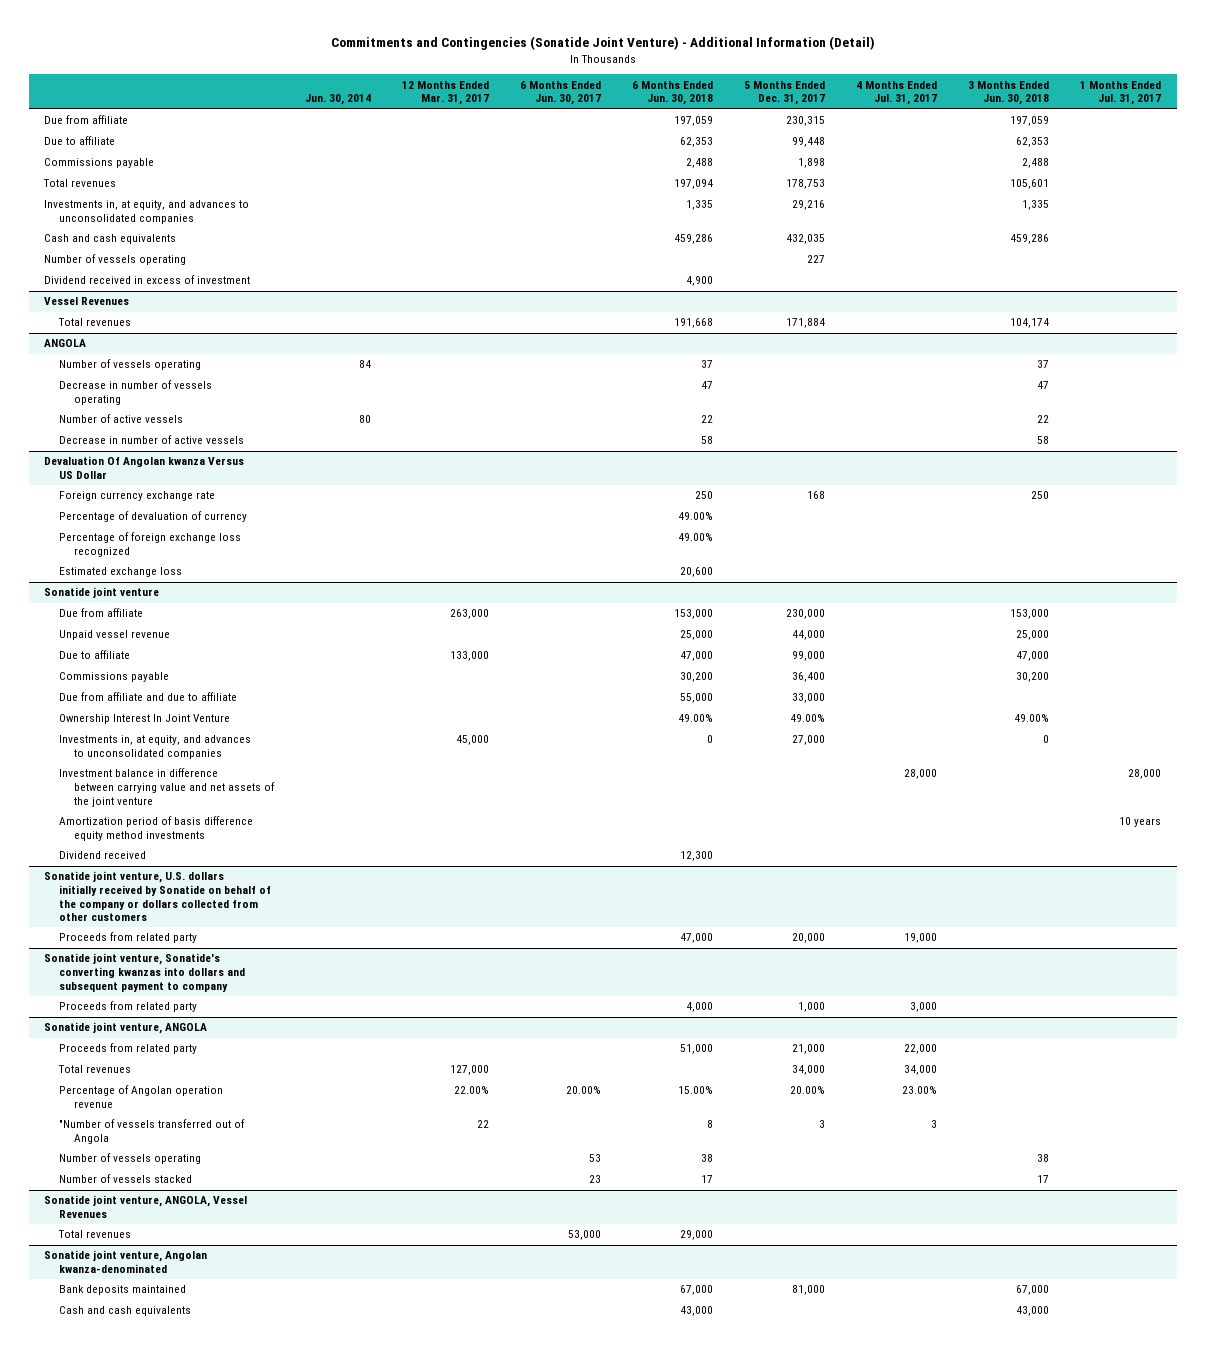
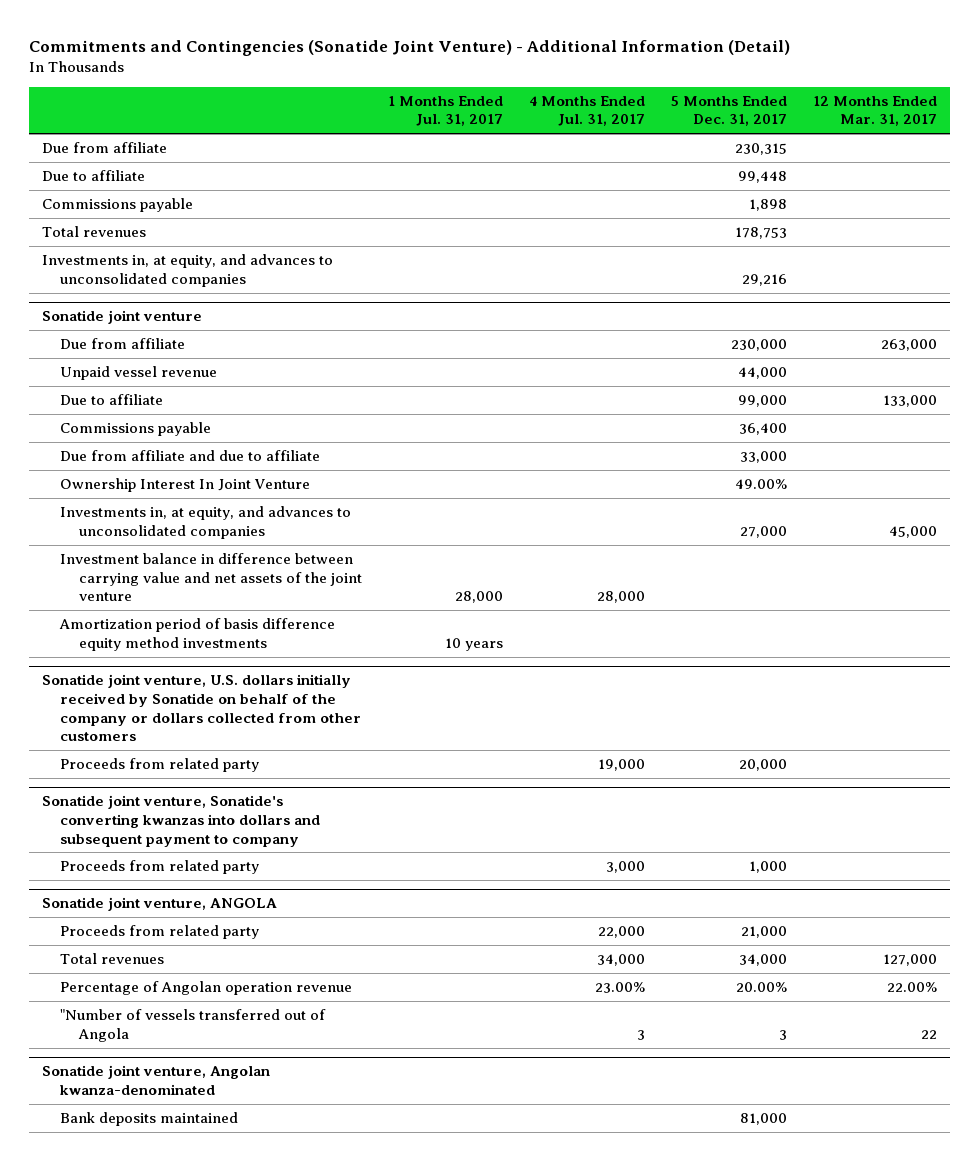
- | Jun. 30, 2014 | 12 Months Ended Mar. 31, 2017 | 6 Months Ended Jun. 30, 2017 | 6 Months Ended Jun. 30, 2018 | 5 Months Ended Dec. 31, 2017 | 4 Months Ended Jul. 31, 2017 | 3 Months Ended Jun. 30, 2018 | 1 Months Ended Jul. 31, 2017
+ | 1 Months Ended Jul. 31, 2017 | 4 Months Ended Jul. 31, 2017 | 5 Months Ended Dec. 31, 2017 | 12 Months Ended Mar. 31, 2017
- Cash and cash equivalents | | | | 459,286 | 432,035 | | 459,286 |
- Number of vessels operating | | | | | 227 | | |
- Dividend received in excess of investment | | | | 4,900 | | | |
- Vessel Revenues
- Total revenues | | | | 191,668 | 171,884 | | 104,174 |
- ANGOLA
- Number of vessels operating | 84 | | | 37 | | | 37 |
- Decrease in number of vessels operating | | | | 47 | | | 47 |
- Number of active vessels | 80 | | | 22 | | | 22 |
- Decrease in number of active vessels | | | | 58 | | | 58 |
- Devaluation Of Angolan kwanza Versus US Dollar
- Foreign currency exchange rate | | | | 250 | 168 | | 250 |
- Percentage of devaluation of currency | | | | 49.00% | | | |
- Percentage of foreign exchange loss recognized | | | | 49.00% | | | |
- Estimated exchange loss | | | | 20,600 | | | |
@ Sonatide joint venture
- Dividend received | | | | 12,300 | | | |
@ Sonatide joint venture, ANGOLA
- Number of vessels operating | | | 53 | 38 | | | 38 |
- Number of vessels stacked | | | 23 | 17 | | | 17 |
- Sonatide joint venture, ANGOLA, Vessel Revenues
- Total revenues | | | 53,000 | 29,000 | | | |
@ Sonatide joint venture, Angolan kwanza-denominated
- Cash and cash equivalents | | | | 43,000 | | | 43,000 |

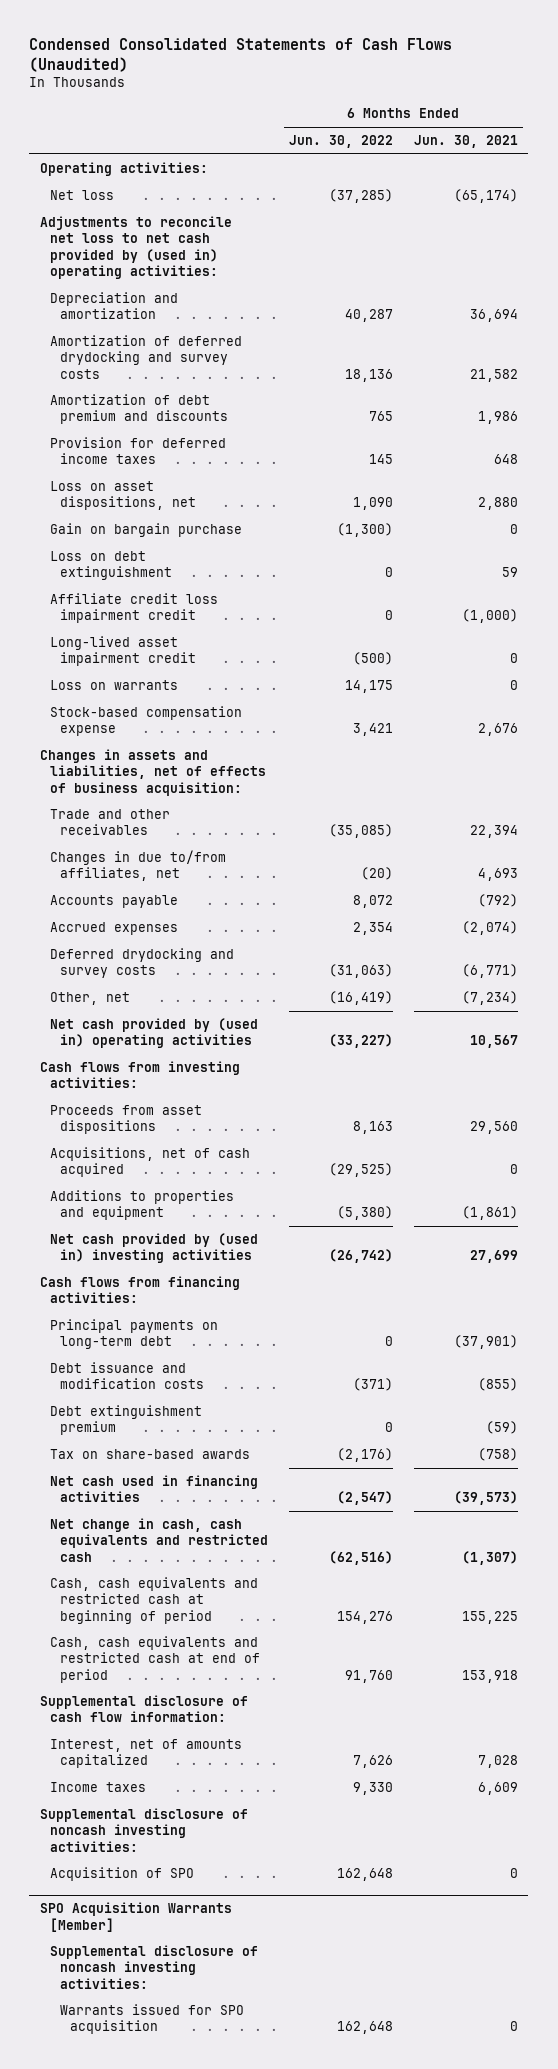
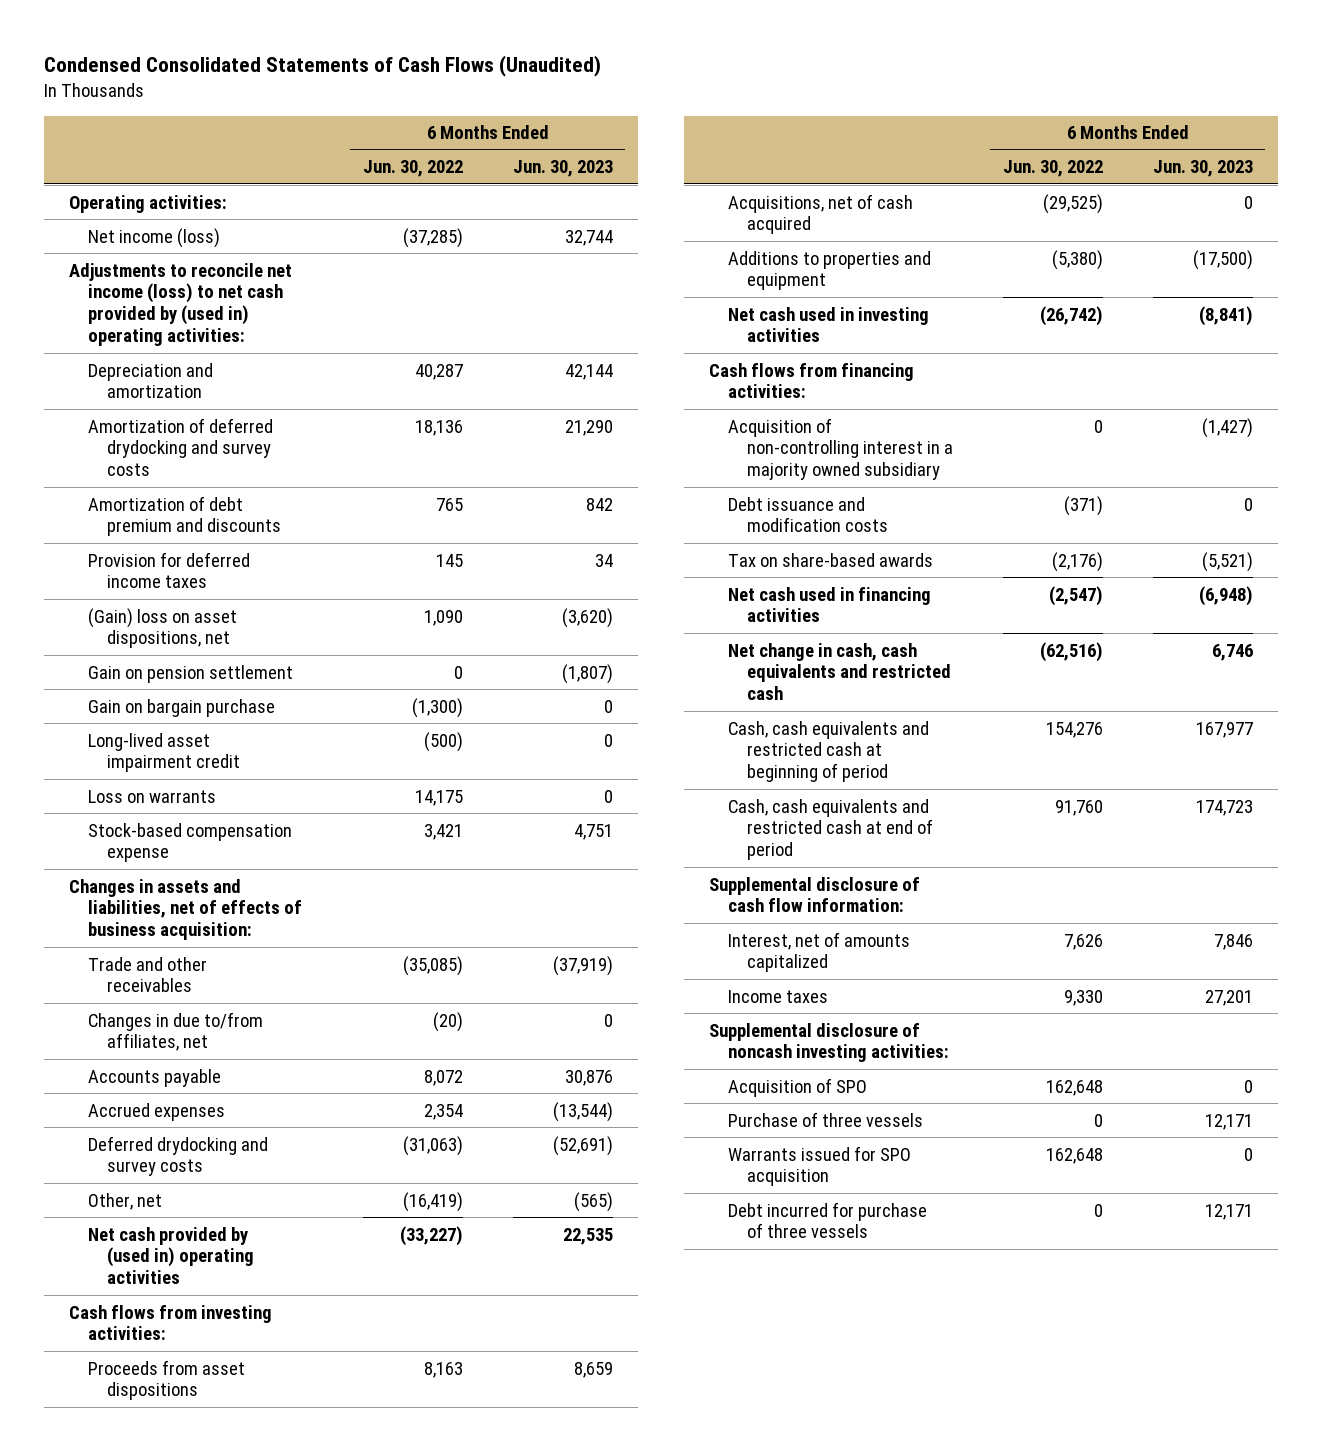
- | 6 Months Ended Jun. 30, 2022 | 6 Months Ended Jun. 30, 2021
+ | 6 Months Ended Jun. 30, 2022 | 6 Months Ended Jun. 30, 2023
- Net loss | (37,285) | (65,174)
- Adjustments to reconcile net loss to net cash provided by (used in) operating activities:
+ Net income (loss) | (37,285) | 32,744
+ Adjustments to reconcile net income (loss) to net cash provided by (used in) operating activities:
- Loss on asset dispositions, net | 1,090 | 2,880
+ (Gain) loss on asset dispositions, net | 1,090 | (3,620)
+ Gain on pension settlement | 0 | (1,807)
- Loss on debt extinguishment | 0 | 59
- Affiliate credit loss impairment credit | 0 | (1,000)
- Net cash provided by (used in) investing activities | (26,742) | 27,699
+ Net cash used in investing activities | (26,742) | (8,841)
- Principal payments on long-term debt | 0 | (37,901)
+ Acquisition of non-controlling interest in a majority owned subsidiary | 0 | (1,427)
- Debt extinguishment premium | 0 | (59)
- SPO Acquisition Warrants [Member]
- Supplemental disclosure of noncash investing activities:
+ Purchase of three vessels | 0 | 12,171
+ Debt incurred for purchase of three vessels | 0 | 12,171

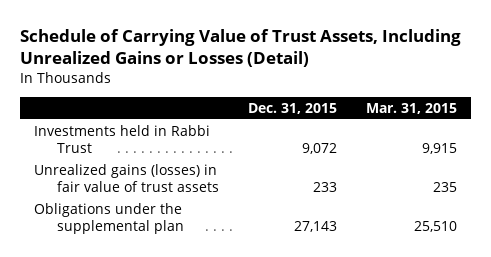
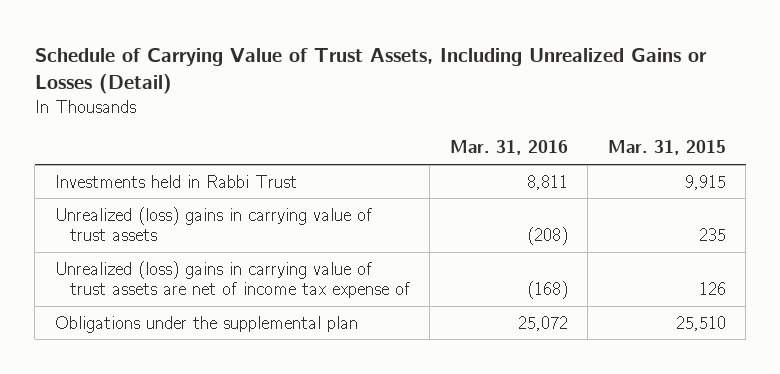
- | Dec. 31, 2015 | Mar. 31, 2015
+ | Mar. 31, 2016 | Mar. 31, 2015
- Unrealized gains (losses) in fair value of trust assets | 233 | 235
+ Unrealized (loss) gains in carrying value of trust assets | (208) | 235
+ Unrealized (loss) gains in carrying value of trust assets are net of income tax expense of | (168) | 126

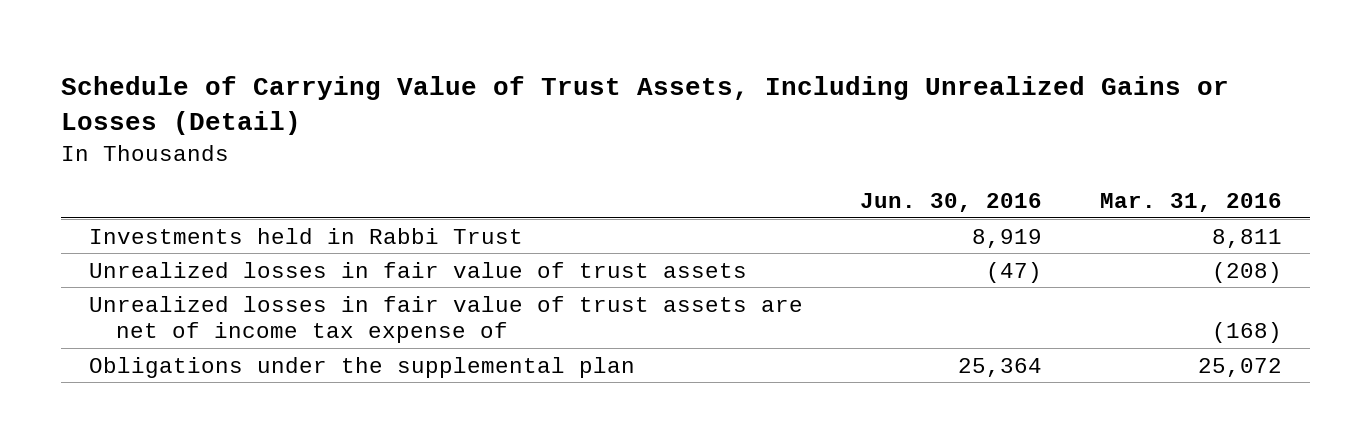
- | Mar. 31, 2016 | Mar. 31, 2015
+ | Jun. 30, 2016 | Mar. 31, 2016
- Unrealized (loss) gains in carrying value of trust assets | (208) | 235
- Unrealized (loss) gains in carrying value of trust assets are net of income tax expense of | (168) | 126
+ Unrealized losses in fair value of trust assets | (47) | (208)
+ Unrealized losses in fair value of trust assets are net of income tax expense of | | (168)

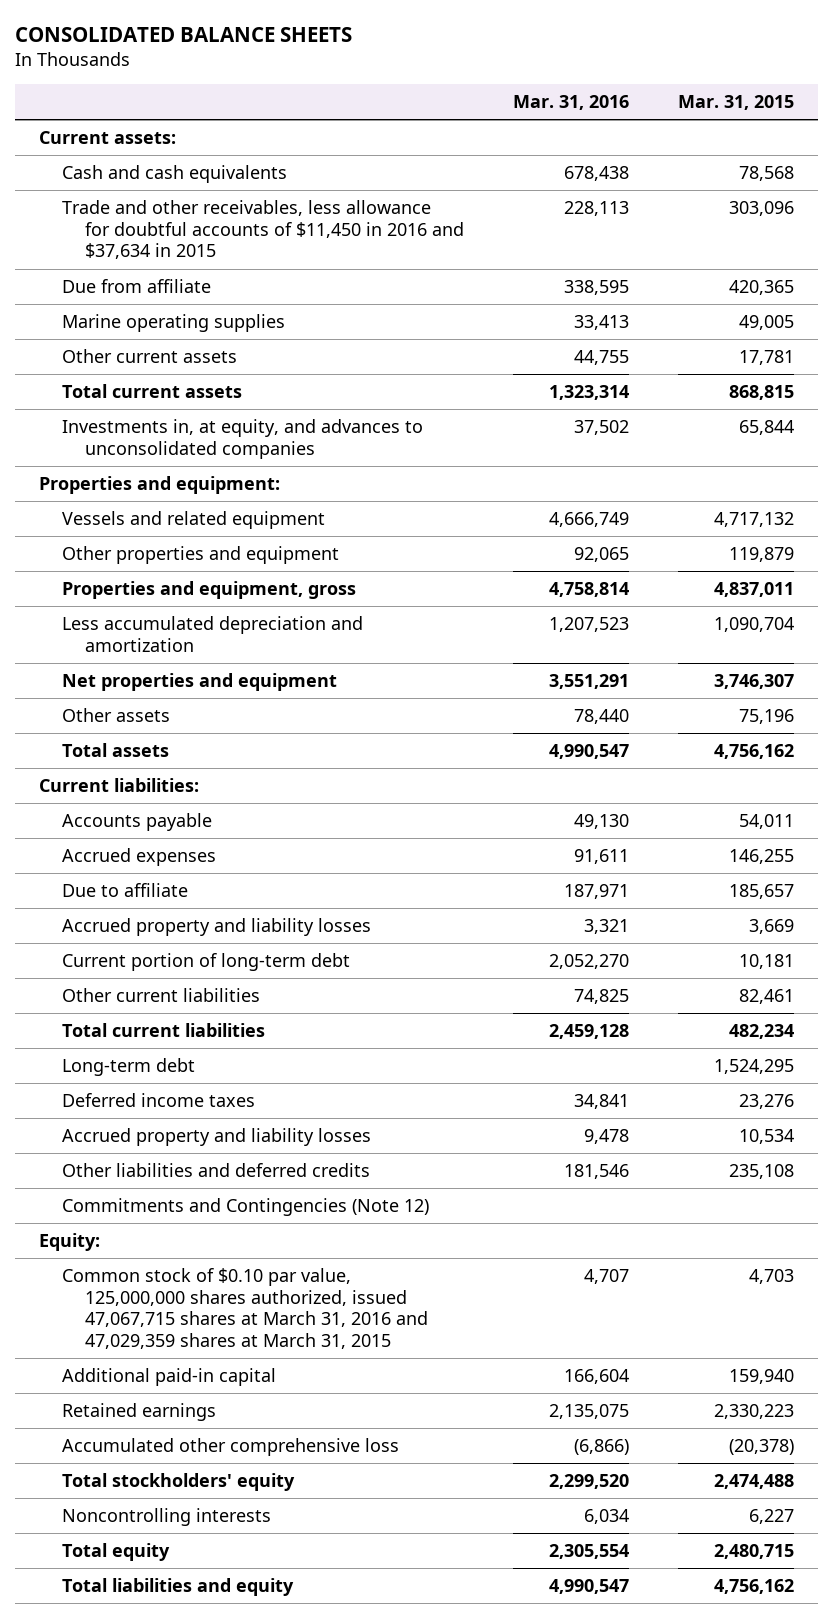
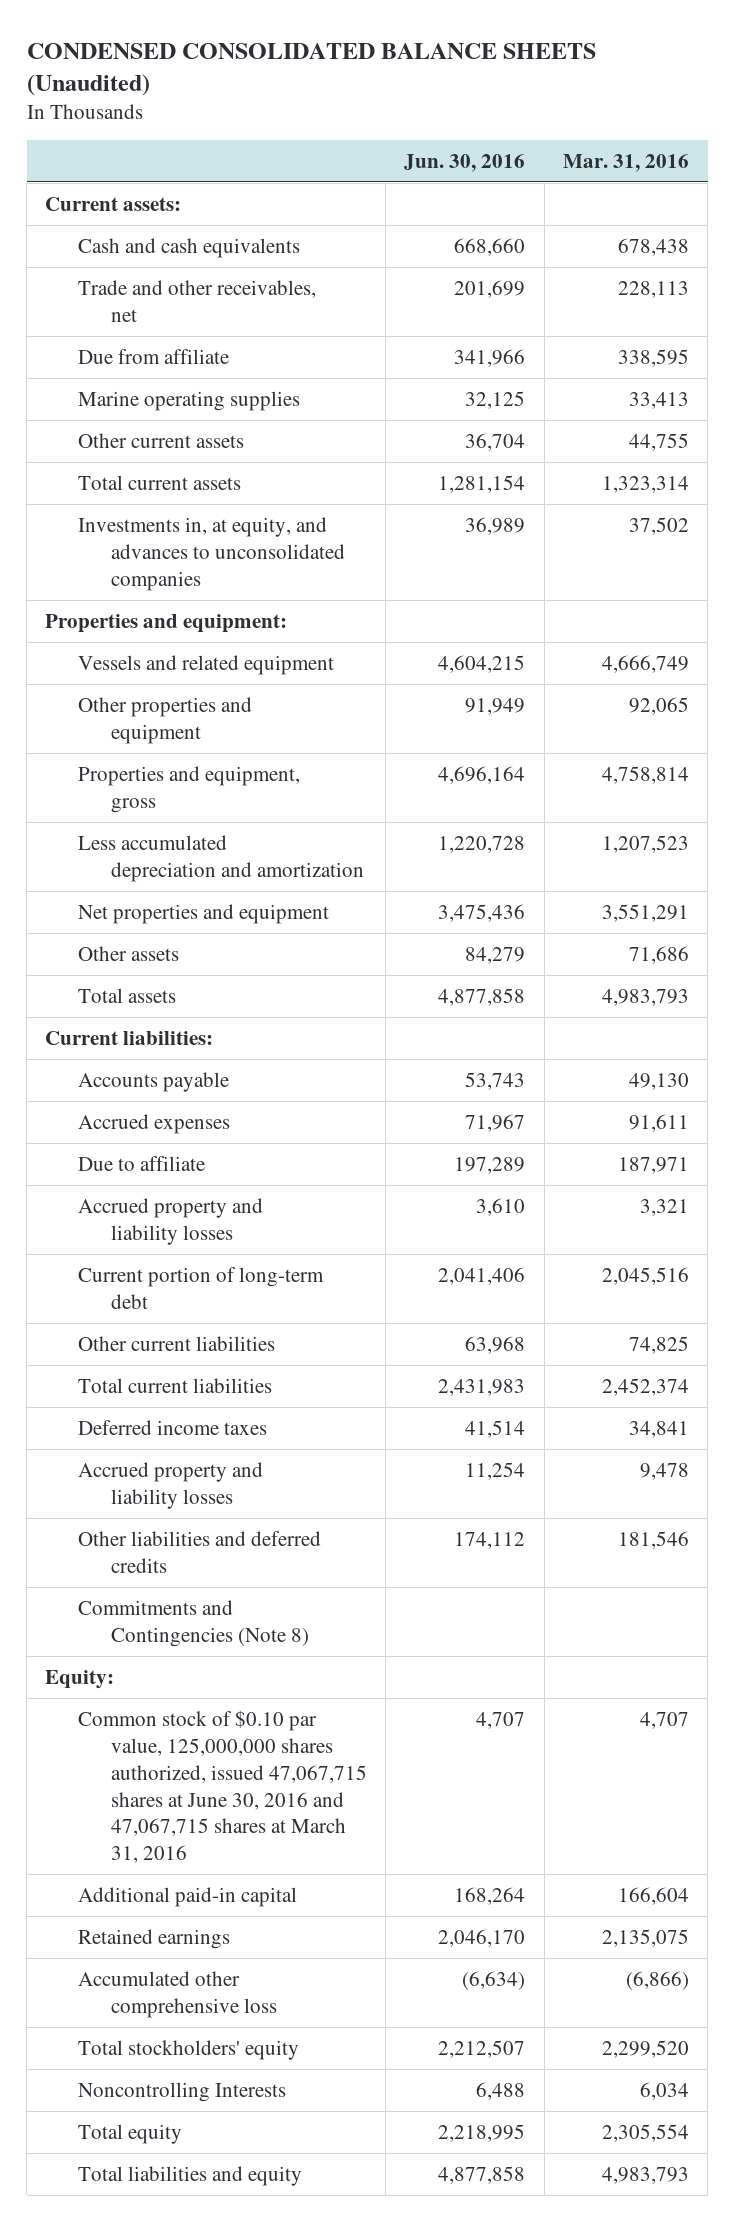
- CONSOLIDATED BALANCE SHEETS
+ CONDENSED CONSOLIDATED BALANCE SHEETS (Unaudited)
- | Mar. 31, 2016 | Mar. 31, 2015
+ | Jun. 30, 2016 | Mar. 31, 2016
- Trade and other receivables, less allowance for doubtful accounts of $11,450 in 2016 and $37,634 in 2015 | 228,113 | 303,096
+ Trade and other receivables, net | 201,699 | 228,113
- Other assets | 78,440 | 75,196
- Total assets | 4,990,547 | 4,756,162
+ Other assets | 84,279 | 71,686
+ Total assets | 4,877,858 | 4,983,793
- Current portion of long-term debt | 2,052,270 | 10,181
+ Current portion of long-term debt | 2,041,406 | 2,045,516
- Total current liabilities | 2,459,128 | 482,234
- Long-term debt | | 1,524,295
+ Total current liabilities | 2,431,983 | 2,452,374
- Commitments and Contingencies (Note 12)
+ Commitments and Contingencies (Note 8)
- Common stock of $0.10 par value, 125,000,000 shares authorized, issued 47,067,715 shares at March 31, 2016 and 47,029,359 shares at March 31, 2015 | 4,707 | 4,703
+ Common stock of $0.10 par value, 125,000,000 shares authorized, issued 47,067,715 shares at June 30, 2016 and 47,067,715 shares at March 31, 2016 | 4,707 | 4,707
- Noncontrolling interests | 6,034 | 6,227
+ Noncontrolling Interests | 6,488 | 6,034
- Total liabilities and equity | 4,990,547 | 4,756,162
+ Total liabilities and equity | 4,877,858 | 4,983,793

